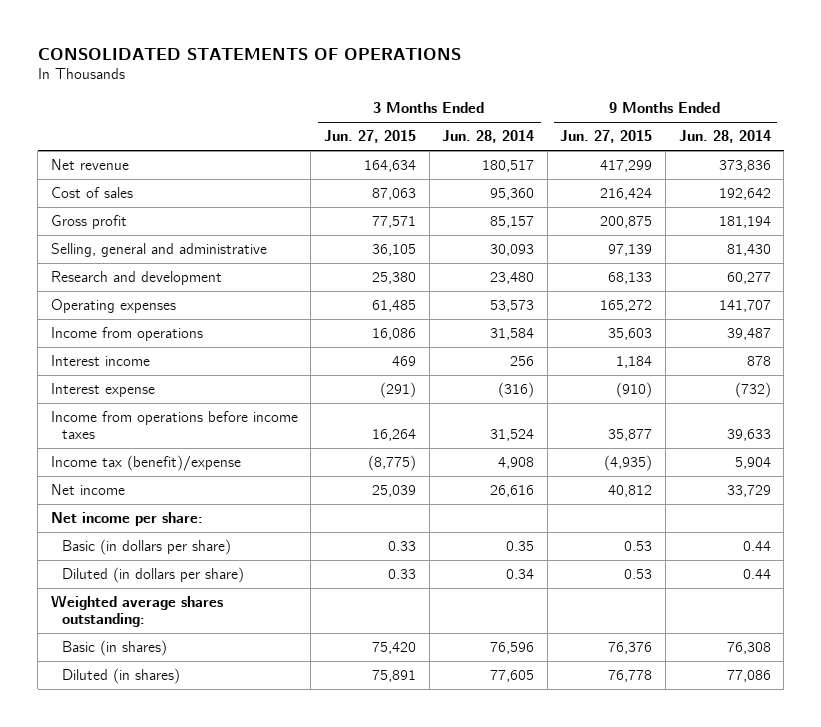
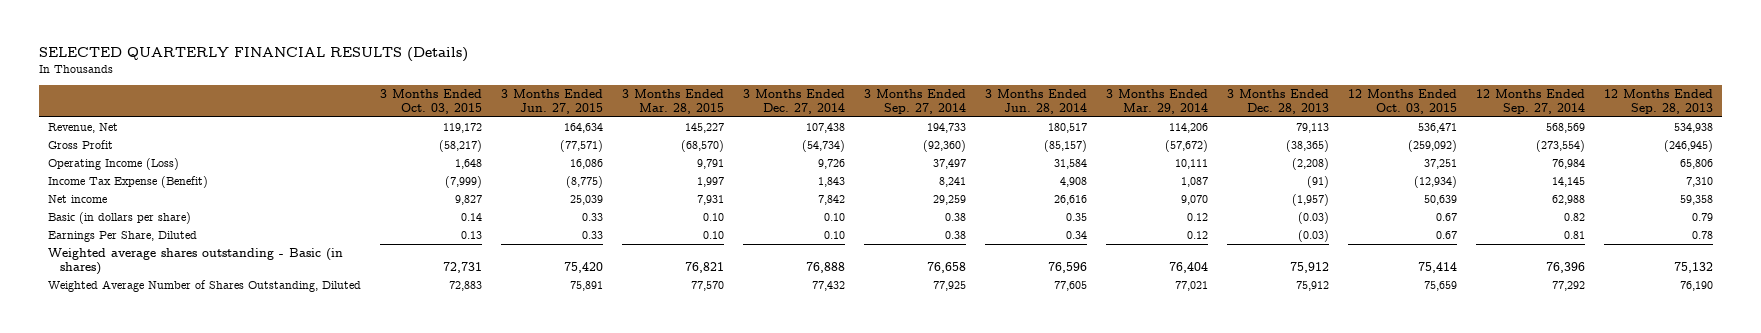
- CONSOLIDATED STATEMENTS OF OPERATIONS
+ SELECTED QUARTERLY FINANCIAL RESULTS (Details)
- | 3 Months Ended Jun. 27, 2015 | 3 Months Ended Jun. 28, 2014 | 9 Months Ended Jun. 27, 2015 | 9 Months Ended Jun. 28, 2014
+ | 3 Months Ended Oct. 03, 2015 | 3 Months Ended Jun. 27, 2015 | 3 Months Ended Mar. 28, 2015 | 3 Months Ended Dec. 27, 2014 | 3 Months Ended Sep. 27, 2014 | 3 Months Ended Jun. 28, 2014 | 3 Months Ended Mar. 29, 2014 | 3 Months Ended Dec. 28, 2013 | 12 Months Ended Oct. 03, 2015 | 12 Months Ended Sep. 27, 2014 | 12 Months Ended Sep. 28, 2013
- Net revenue | 164,634 | 180,517 | 417,299 | 373,836
- Cost of sales | 87,063 | 95,360 | 216,424 | 192,642
- Gross profit | 77,571 | 85,157 | 200,875 | 181,194
- Selling, general and administrative | 36,105 | 30,093 | 97,139 | 81,430
- Research and development | 25,380 | 23,480 | 68,133 | 60,277
- Operating expenses | 61,485 | 53,573 | 165,272 | 141,707
- Income from operations | 16,086 | 31,584 | 35,603 | 39,487
- Interest income | 469 | 256 | 1,184 | 878
- Interest expense | (291) | (316) | (910) | (732)
- Income from operations before income taxes | 16,264 | 31,524 | 35,877 | 39,633
- Income tax (benefit)/expense | (8,775) | 4,908 | (4,935) | 5,904
+ Revenue, Net | 119,172 | 164,634 | 145,227 | 107,438 | 194,733 | 180,517 | 114,206 | 79,113 | 536,471 | 568,569 | 534,938
+ Gross Profit | (58,217) | (77,571) | (68,570) | (54,734) | (92,360) | (85,157) | (57,672) | (38,365) | (259,092) | (273,554) | (246,945)
+ Operating Income (Loss) | 1,648 | 16,086 | 9,791 | 9,726 | 37,497 | 31,584 | 10,111 | (2,208) | 37,251 | 76,984 | 65,806
+ Income Tax Expense (Benefit) | (7,999) | (8,775) | 1,997 | 1,843 | 8,241 | 4,908 | 1,087 | (91) | (12,934) | 14,145 | 7,310
- Net income per share:
- Diluted (in dollars per share) | 0.33 | 0.34 | 0.53 | 0.44
- Weighted average shares outstanding:
- Basic (in shares) | 75,420 | 76,596 | 76,376 | 76,308
- Diluted (in shares) | 75,891 | 77,605 | 76,778 | 77,086
+ Earnings Per Share, Diluted | 0.13 | 0.33 | 0.10 | 0.10 | 0.38 | 0.34 | 0.12 | (0.03) | 0.67 | 0.81 | 0.78
+ Weighted average shares outstanding - Basic (in shares) | 72,731 | 75,420 | 76,821 | 76,888 | 76,658 | 76,596 | 76,404 | 75,912 | 75,414 | 76,396 | 75,132
+ Weighted Average Number of Shares Outstanding, Diluted | 72,883 | 75,891 | 77,570 | 77,432 | 77,925 | 77,605 | 77,021 | 75,912 | 75,659 | 77,292 | 76,190

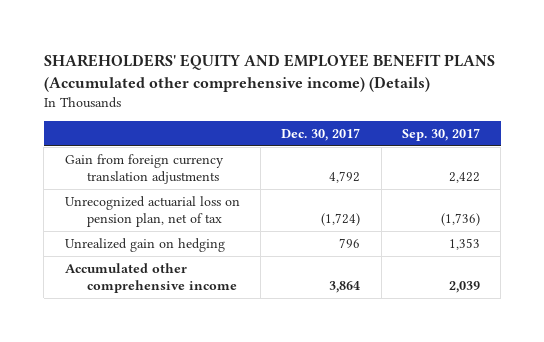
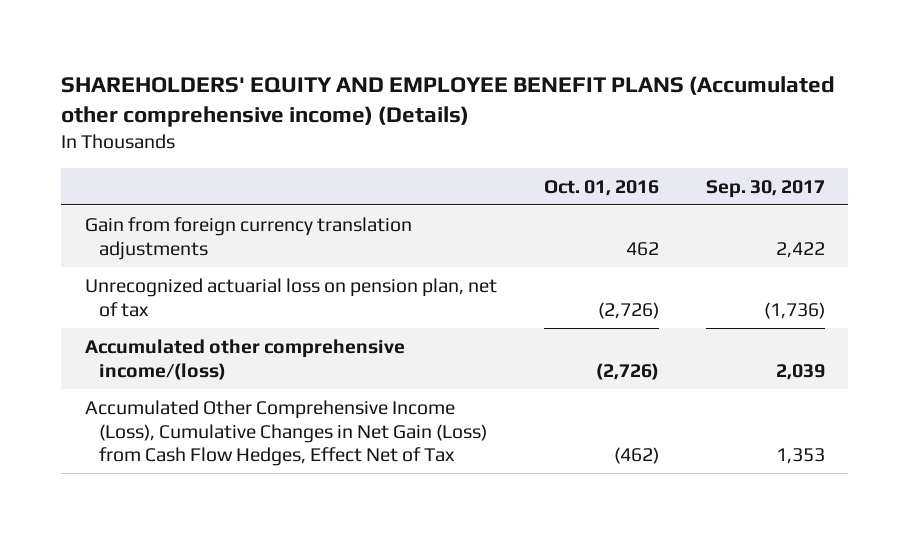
- | Dec. 30, 2017 | Sep. 30, 2017
+ | Oct. 01, 2016 | Sep. 30, 2017
- Unrealized gain on hedging | 796 | 1,353
- Accumulated other comprehensive income | 3,864 | 2,039
+ Accumulated other comprehensive income/(loss) | (2,726) | 2,039
+ Accumulated Other Comprehensive Income (Loss), Cumulative Changes in Net Gain (Loss) from Cash Flow Hedges, Effect Net of Tax | (462) | 1,353

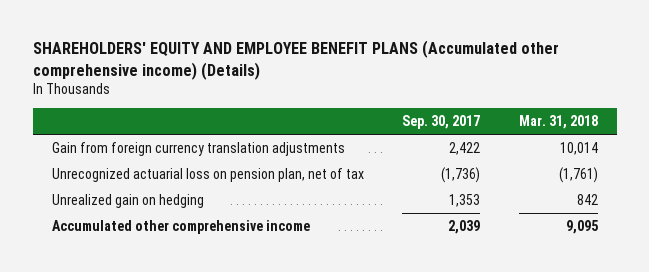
- | Oct. 01, 2016 | Sep. 30, 2017
+ | Sep. 30, 2017 | Mar. 31, 2018
- Accumulated other comprehensive income/(loss) | (2,726) | 2,039
- Accumulated Other Comprehensive Income (Loss), Cumulative Changes in Net Gain (Loss) from Cash Flow Hedges, Effect Net of Tax | (462) | 1,353
+ Unrealized gain on hedging | 1,353 | 842
+ Accumulated other comprehensive income | 2,039 | 9,095

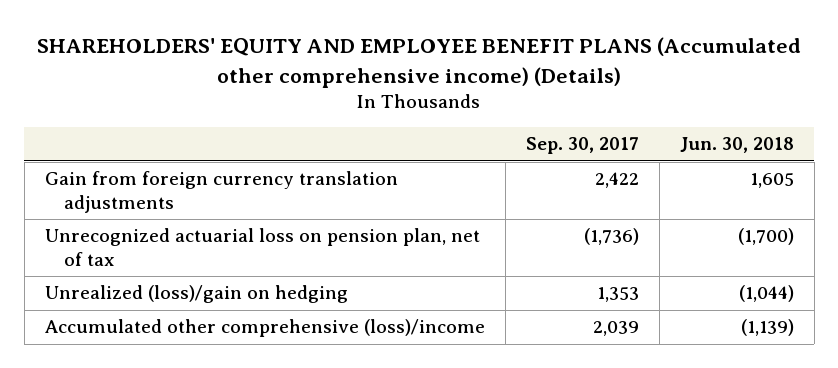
- | Sep. 30, 2017 | Mar. 31, 2018
+ | Sep. 30, 2017 | Jun. 30, 2018
- Unrealized gain on hedging | 1,353 | 842
- Accumulated other comprehensive income | 2,039 | 9,095
+ Unrealized (loss)/gain on hedging | 1,353 | (1,044)
+ Accumulated other comprehensive (loss)/income | 2,039 | (1,139)

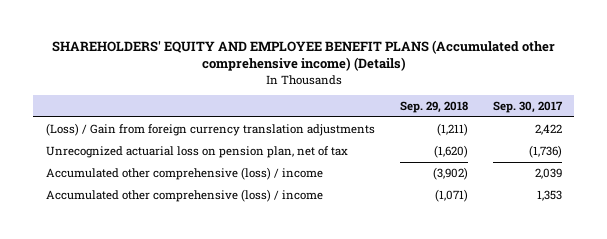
- | Sep. 30, 2017 | Jun. 30, 2018
+ | Sep. 29, 2018 | Sep. 30, 2017
- Gain from foreign currency translation adjustments | 2,422 | 1,605
+ (Loss) / Gain from foreign currency translation adjustments | (1,211) | 2,422
- Unrealized (loss)/gain on hedging | 1,353 | (1,044)
- Accumulated other comprehensive (loss)/income | 2,039 | (1,139)
+ Accumulated other comprehensive (loss) / income | (3,902) | 2,039
+ Accumulated other comprehensive (loss) / income | (1,071) | 1,353

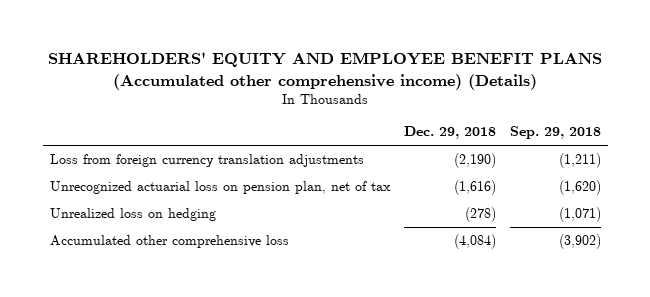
- | Sep. 29, 2018 | Sep. 30, 2017
+ | Dec. 29, 2018 | Sep. 29, 2018
- (Loss) / Gain from foreign currency translation adjustments | (1,211) | 2,422
+ Loss from foreign currency translation adjustments | (2,190) | (1,211)
- Accumulated other comprehensive (loss) / income | (3,902) | 2,039
- Accumulated other comprehensive (loss) / income | (1,071) | 1,353
+ Unrealized loss on hedging | (278) | (1,071)
+ Accumulated other comprehensive loss | (4,084) | (3,902)

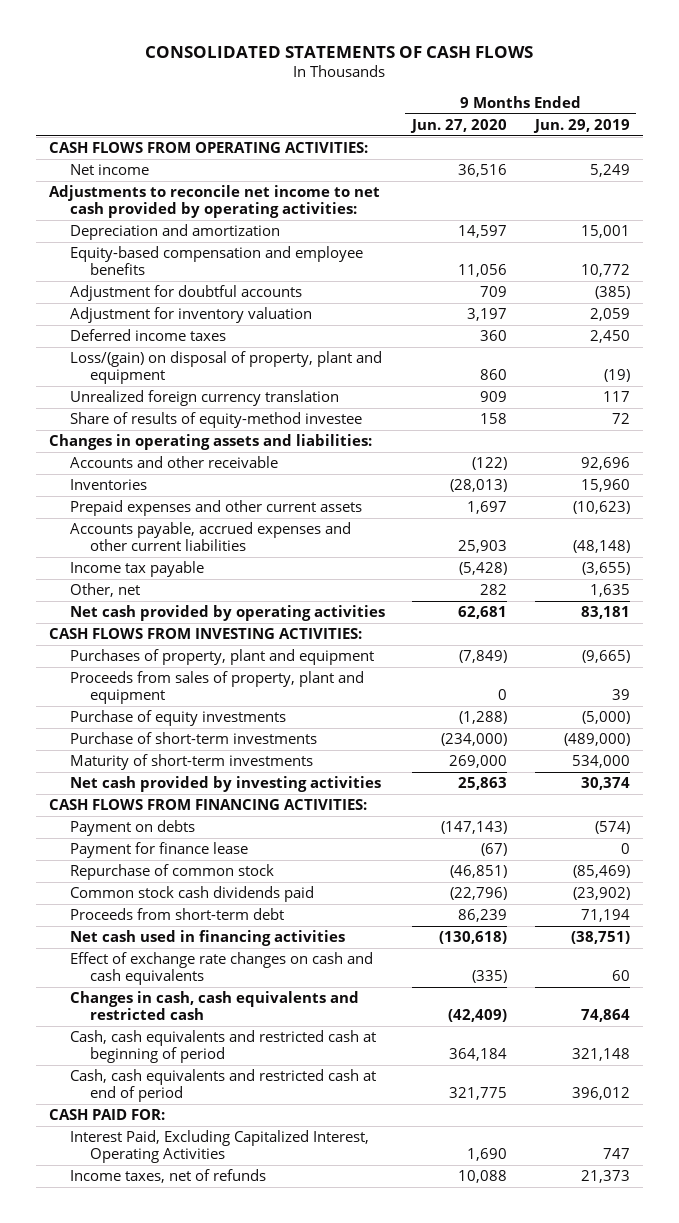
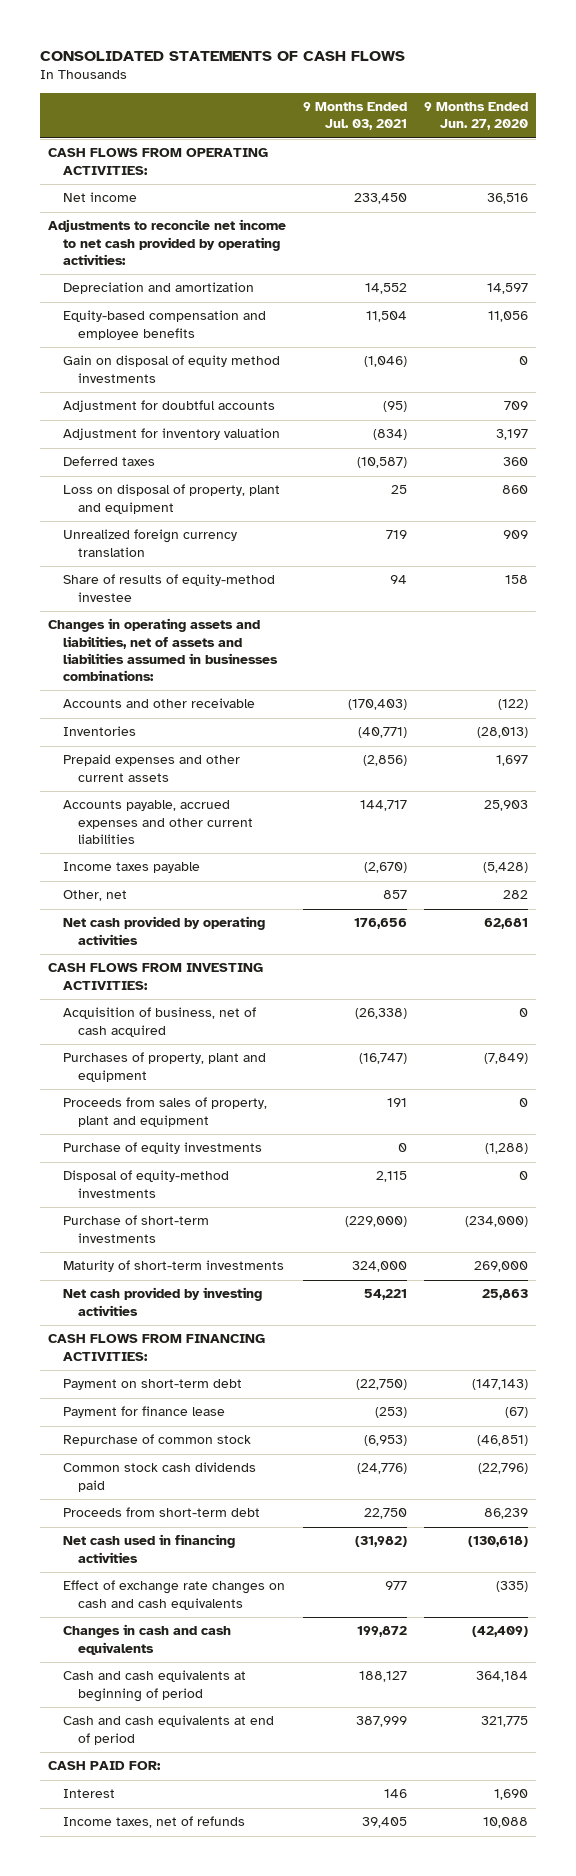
- | 9 Months Ended Jun. 27, 2020 | 9 Months Ended Jun. 29, 2019
+ | 9 Months Ended Jul. 03, 2021 | 9 Months Ended Jun. 27, 2020
+ Gain on disposal of equity method investments | (1,046) | 0
- Deferred income taxes | 360 | 2,450
- Loss/(gain) on disposal of property, plant and equipment | 860 | (19)
+ Deferred taxes | (10,587) | 360
+ Loss on disposal of property, plant and equipment | 25 | 860
- Changes in operating assets and liabilities:
+ Changes in operating assets and liabilities, net of assets and liabilities assumed in businesses combinations:
- Income tax payable | (5,428) | (3,655)
+ Income taxes payable | (2,670) | (5,428)
+ Acquisition of business, net of cash acquired | (26,338) | 0
+ Disposal of equity-method investments | 2,115 | 0
- Payment on debts | (147,143) | (574)
+ Payment on short-term debt | (22,750) | (147,143)
- Changes in cash, cash equivalents and restricted cash | (42,409) | 74,864
- Cash, cash equivalents and restricted cash at beginning of period | 364,184 | 321,148
- Cash, cash equivalents and restricted cash at end of period | 321,775 | 396,012
+ Changes in cash and cash equivalents | 199,872 | (42,409)
+ Cash and cash equivalents at beginning of period | 188,127 | 364,184
+ Cash and cash equivalents at end of period | 387,999 | 321,775
- Interest Paid, Excluding Capitalized Interest, Operating Activities | 1,690 | 747
+ Interest | 146 | 1,690

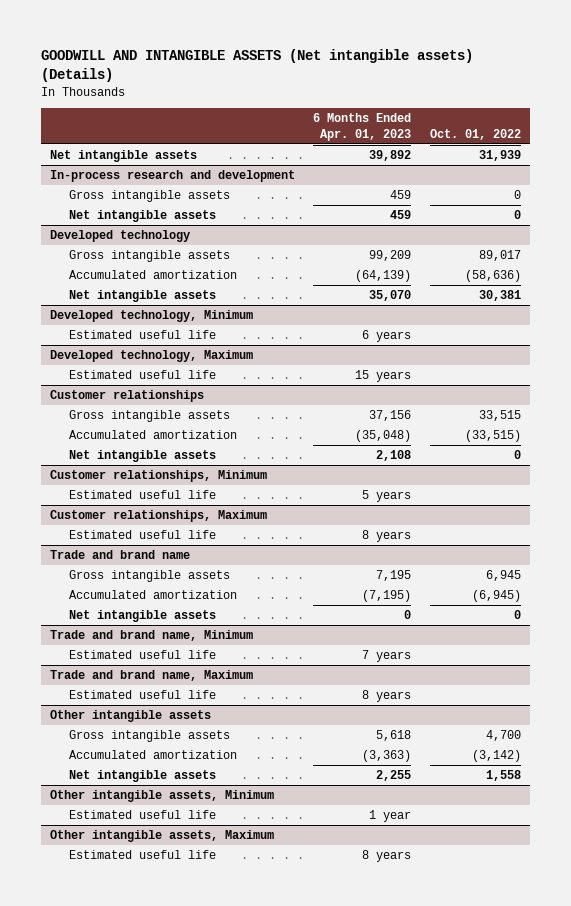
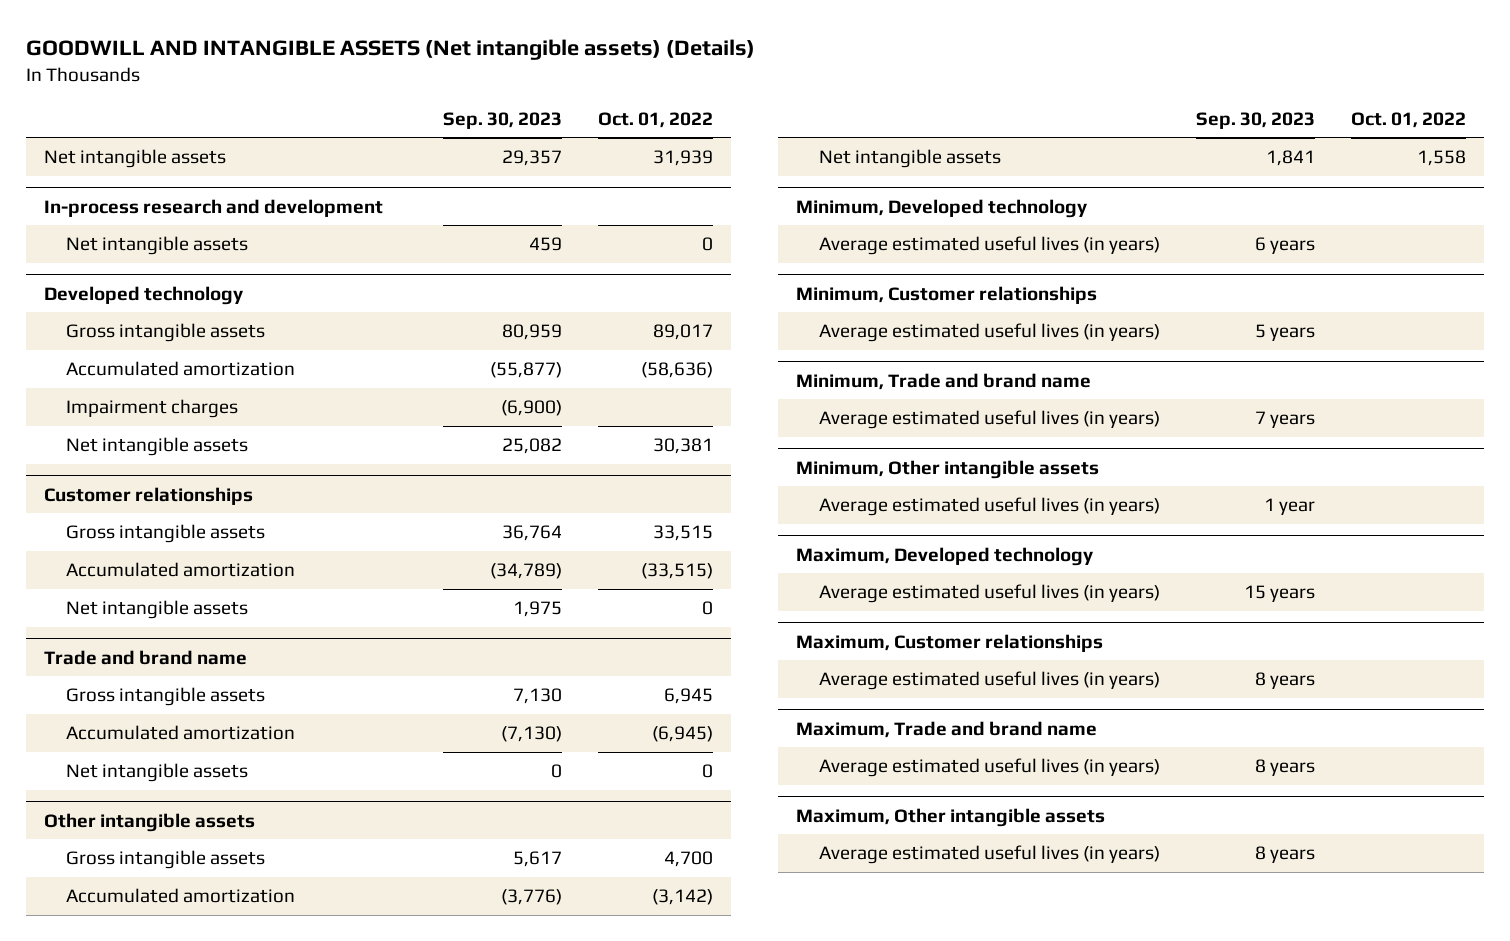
- | 6 Months Ended Apr. 01, 2023 | Oct. 01, 2022
+ | Sep. 30, 2023 | Oct. 01, 2022
@ In-process research and development
- Gross intangible assets | 459 | 0
@ Developed technology
+ Impairment charges | (6,900) |
- Developed technology, Minimum
- Estimated useful life | 6 years |
- Developed technology, Maximum
- Estimated useful life | 15 years |
- Customer relationships, Minimum
- Estimated useful life | 5 years |
- Customer relationships, Maximum
- Estimated useful life | 8 years |
- Trade and brand name, Minimum
- Estimated useful life | 7 years |
- Trade and brand name, Maximum
- Estimated useful life | 8 years |
- Other intangible assets, Minimum
- Estimated useful life | 1 year |
- Other intangible assets, Maximum
- Estimated useful life | 8 years |
+ Minimum, Developed technology
+ Average estimated useful lives (in years) | 6 years |
+ Minimum, Customer relationships
+ Average estimated useful lives (in years) | 5 years |
+ Minimum, Trade and brand name
+ Average estimated useful lives (in years) | 7 years |
+ Minimum, Other intangible assets
+ Average estimated useful lives (in years) | 1 year |
+ Maximum, Developed technology
+ Average estimated useful lives (in years) | 15 years |
+ Maximum, Customer relationships
+ Average estimated useful lives (in years) | 8 years |
+ Maximum, Trade and brand name
+ Average estimated useful lives (in years) | 8 years |
+ Maximum, Other intangible assets
+ Average estimated useful lives (in years) | 8 years |

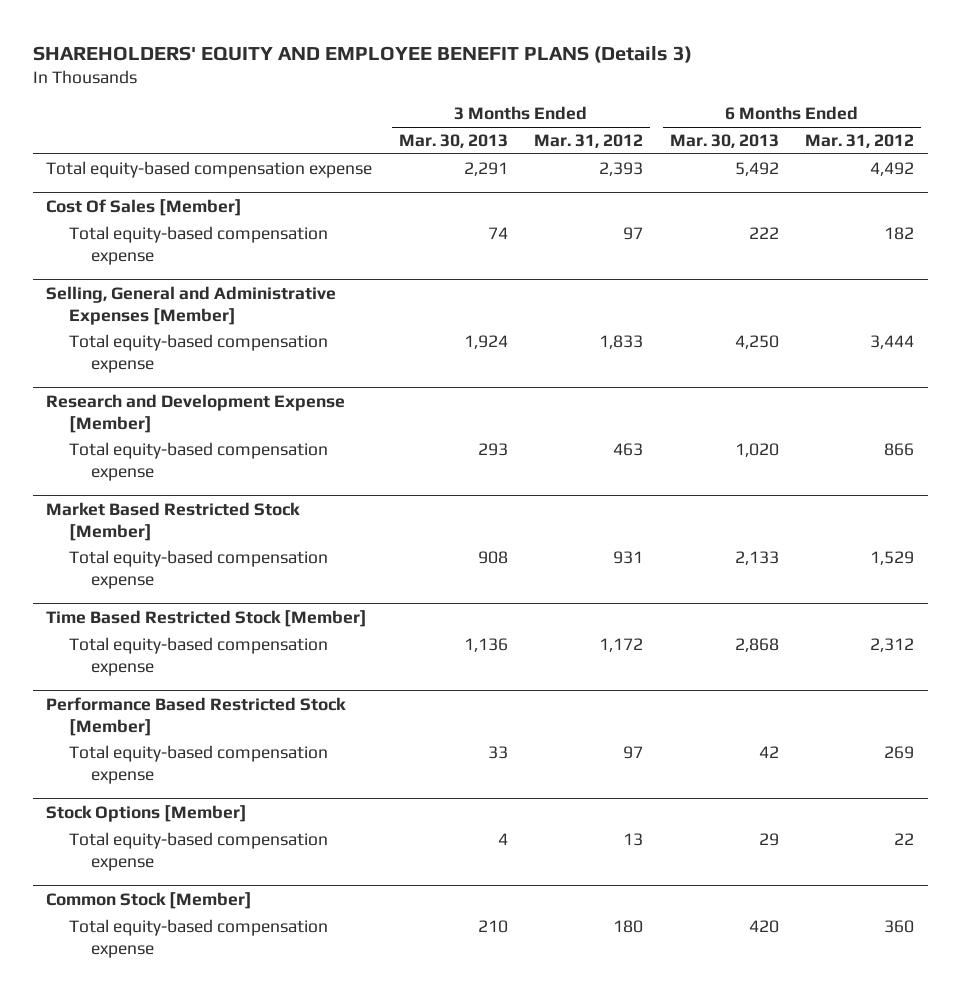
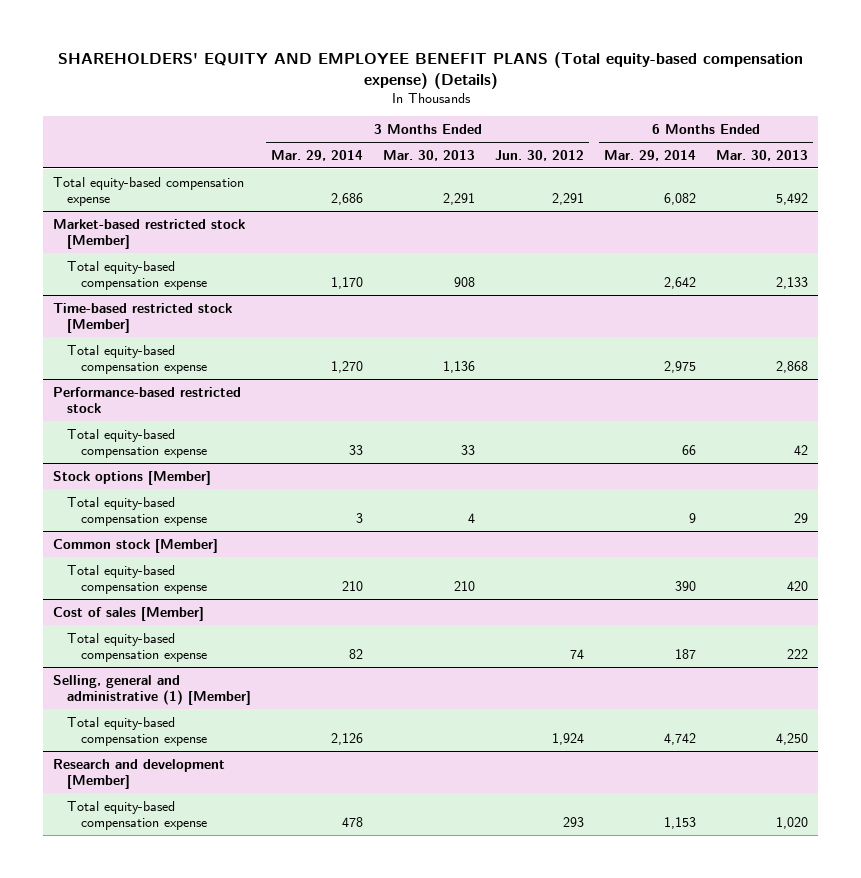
- SHAREHOLDERS' EQUITY AND EMPLOYEE BENEFIT PLANS (Details 3)
+ SHAREHOLDERS' EQUITY AND EMPLOYEE BENEFIT PLANS (Total equity-based compensation expense) (Details)
- | 3 Months Ended Mar. 30, 2013 | 3 Months Ended Mar. 31, 2012 | 6 Months Ended Mar. 30, 2013 | 6 Months Ended Mar. 31, 2012
+ | 3 Months Ended Mar. 29, 2014 | 3 Months Ended Mar. 30, 2013 | 3 Months Ended Jun. 30, 2012 | 6 Months Ended Mar. 29, 2014 | 6 Months Ended Mar. 30, 2013
- Cost Of Sales [Member]
- Total equity-based compensation expense | 74 | 97 | 222 | 182
- Selling, General and Administrative Expenses [Member]
- Total equity-based compensation expense | 1,924 | 1,833 | 4,250 | 3,444
- Research and Development Expense [Member]
- Total equity-based compensation expense | 293 | 463 | 1,020 | 866
- Market Based Restricted Stock [Member]
+ Market-based restricted stock [Member]
- Time Based Restricted Stock [Member]
+ Time-based restricted stock [Member]
- Performance Based Restricted Stock [Member]
+ Performance-based restricted stock
- Stock Options [Member]
+ Stock options [Member]
- Common Stock [Member]
+ Common stock [Member]
+ Cost of sales [Member]
+ Total equity-based compensation expense | 82 | | 74 | 187 | 222
+ Selling, general and administrative (1) [Member]
+ Total equity-based compensation expense | 2,126 | | 1,924 | 4,742 | 4,250
+ Research and development [Member]
+ Total equity-based compensation expense | 478 | | 293 | 1,153 | 1,020

